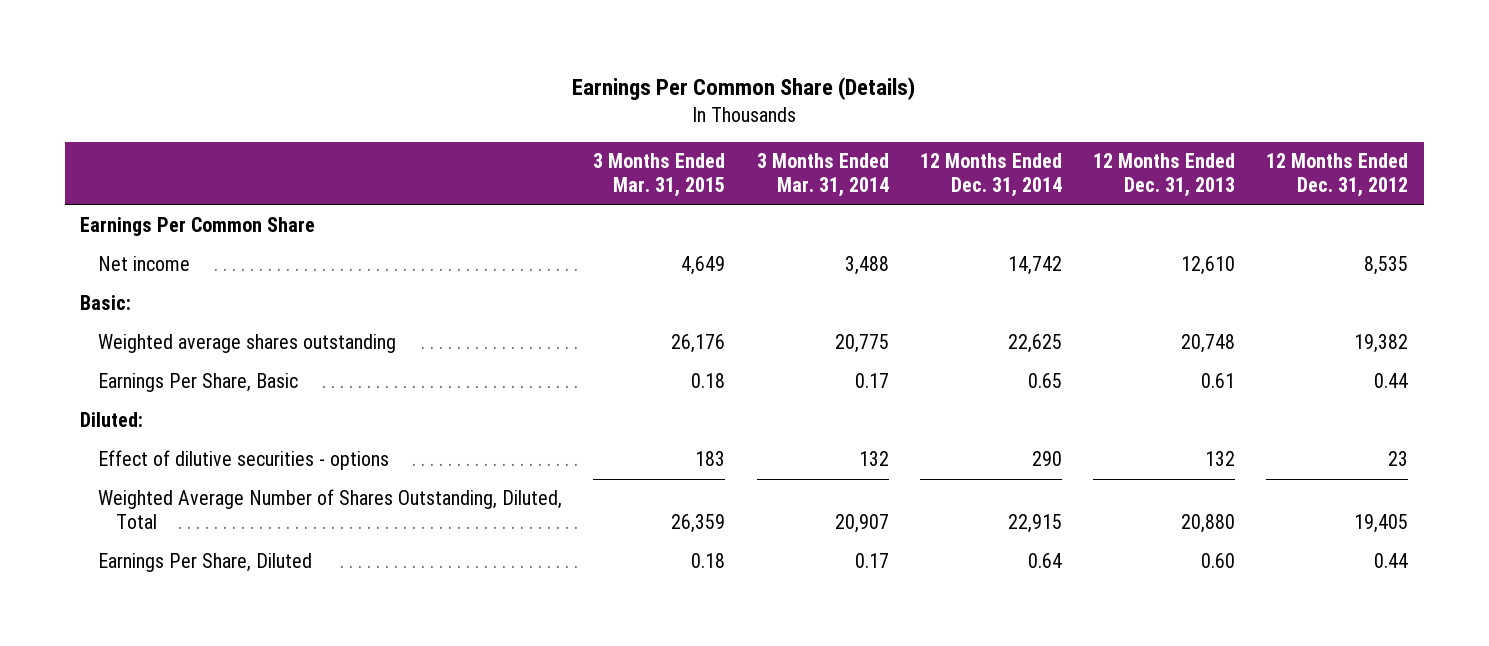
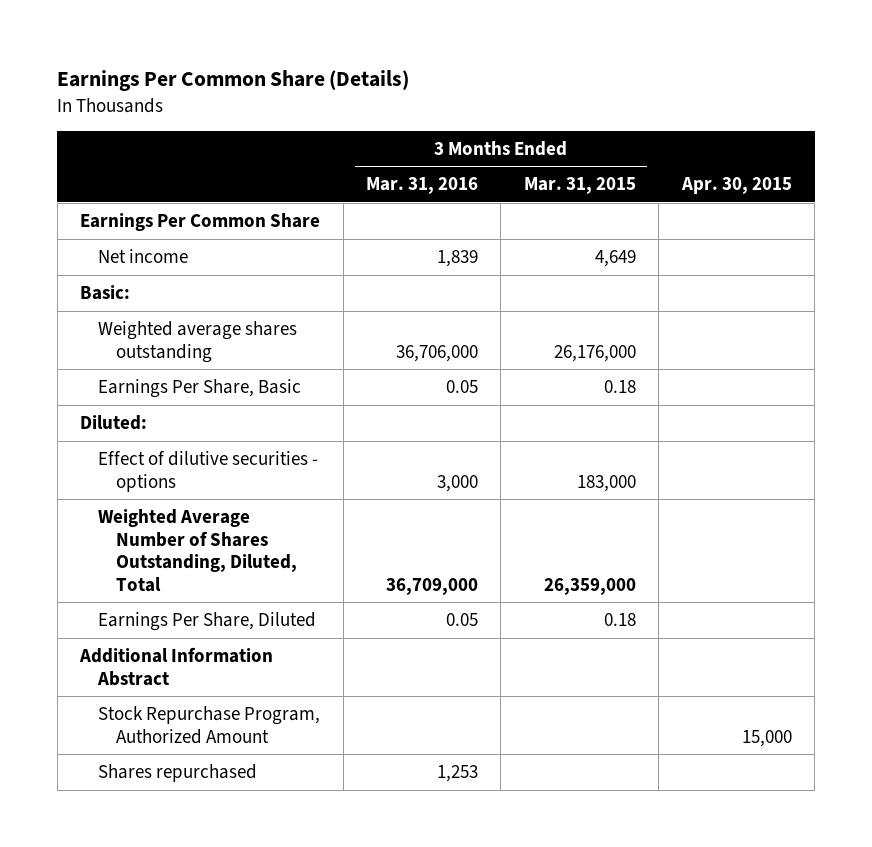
- | 3 Months Ended Mar. 31, 2015 | 3 Months Ended Mar. 31, 2014 | 12 Months Ended Dec. 31, 2014 | 12 Months Ended Dec. 31, 2013 | 12 Months Ended Dec. 31, 2012
+ | 3 Months Ended Mar. 31, 2016 | 3 Months Ended Mar. 31, 2015 | Apr. 30, 2015
- Weighted average shares outstanding | 26,176 | 20,775 | 22,625 | 20,748 | 19,382
+ Weighted average shares outstanding | 36,706,000 | 26,176,000 |
- Effect of dilutive securities - options | 183 | 132 | 290 | 132 | 23
- Weighted Average Number of Shares Outstanding, Diluted, Total | 26,359 | 20,907 | 22,915 | 20,880 | 19,405
+ Effect of dilutive securities - options | 3,000 | 183,000 |
+ Weighted Average Number of Shares Outstanding, Diluted, Total | 36,709,000 | 26,359,000 |
+ Additional Information Abstract
+ Stock Repurchase Program, Authorized Amount | | | 15,000
+ Shares repurchased | 1,253 | |

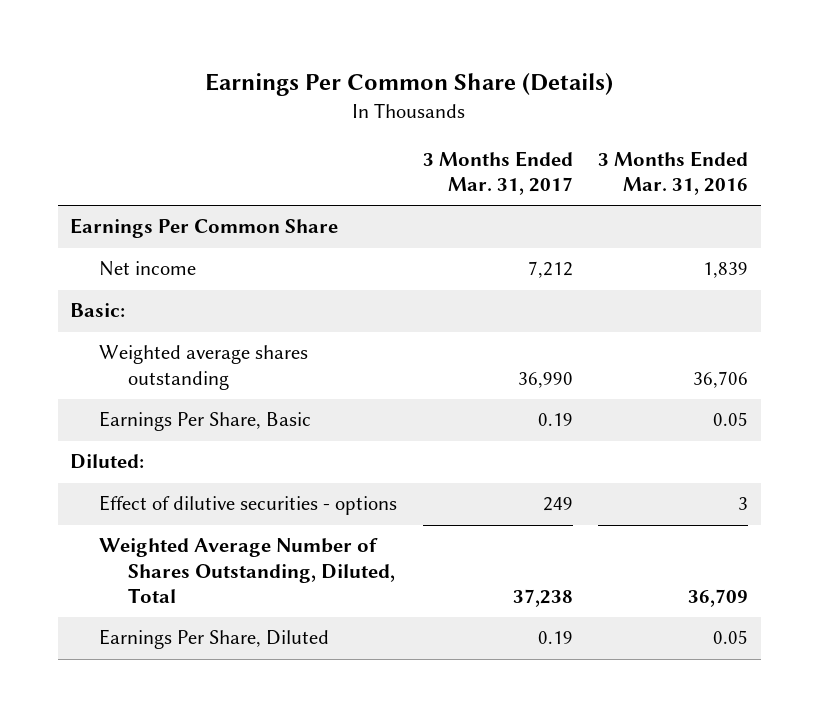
- | 3 Months Ended Mar. 31, 2016 | 3 Months Ended Mar. 31, 2015 | Apr. 30, 2015
+ | 3 Months Ended Mar. 31, 2017 | 3 Months Ended Mar. 31, 2016
- Weighted average shares outstanding | 36,706,000 | 26,176,000 |
+ Weighted average shares outstanding | 36,990 | 36,706
- Effect of dilutive securities - options | 3,000 | 183,000 |
- Weighted Average Number of Shares Outstanding, Diluted, Total | 36,709,000 | 26,359,000 |
+ Effect of dilutive securities - options | 249 | 3
+ Weighted Average Number of Shares Outstanding, Diluted, Total | 37,238 | 36,709
- Additional Information Abstract
- Stock Repurchase Program, Authorized Amount | | | 15,000
- Shares repurchased | 1,253 | |

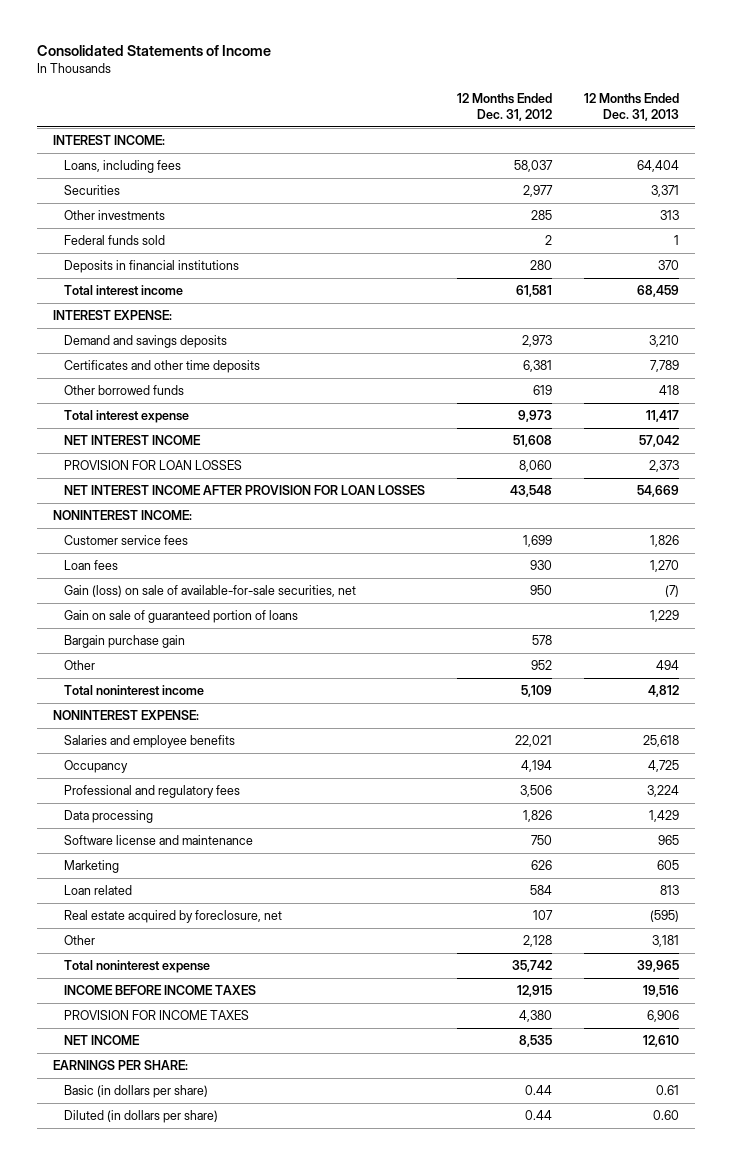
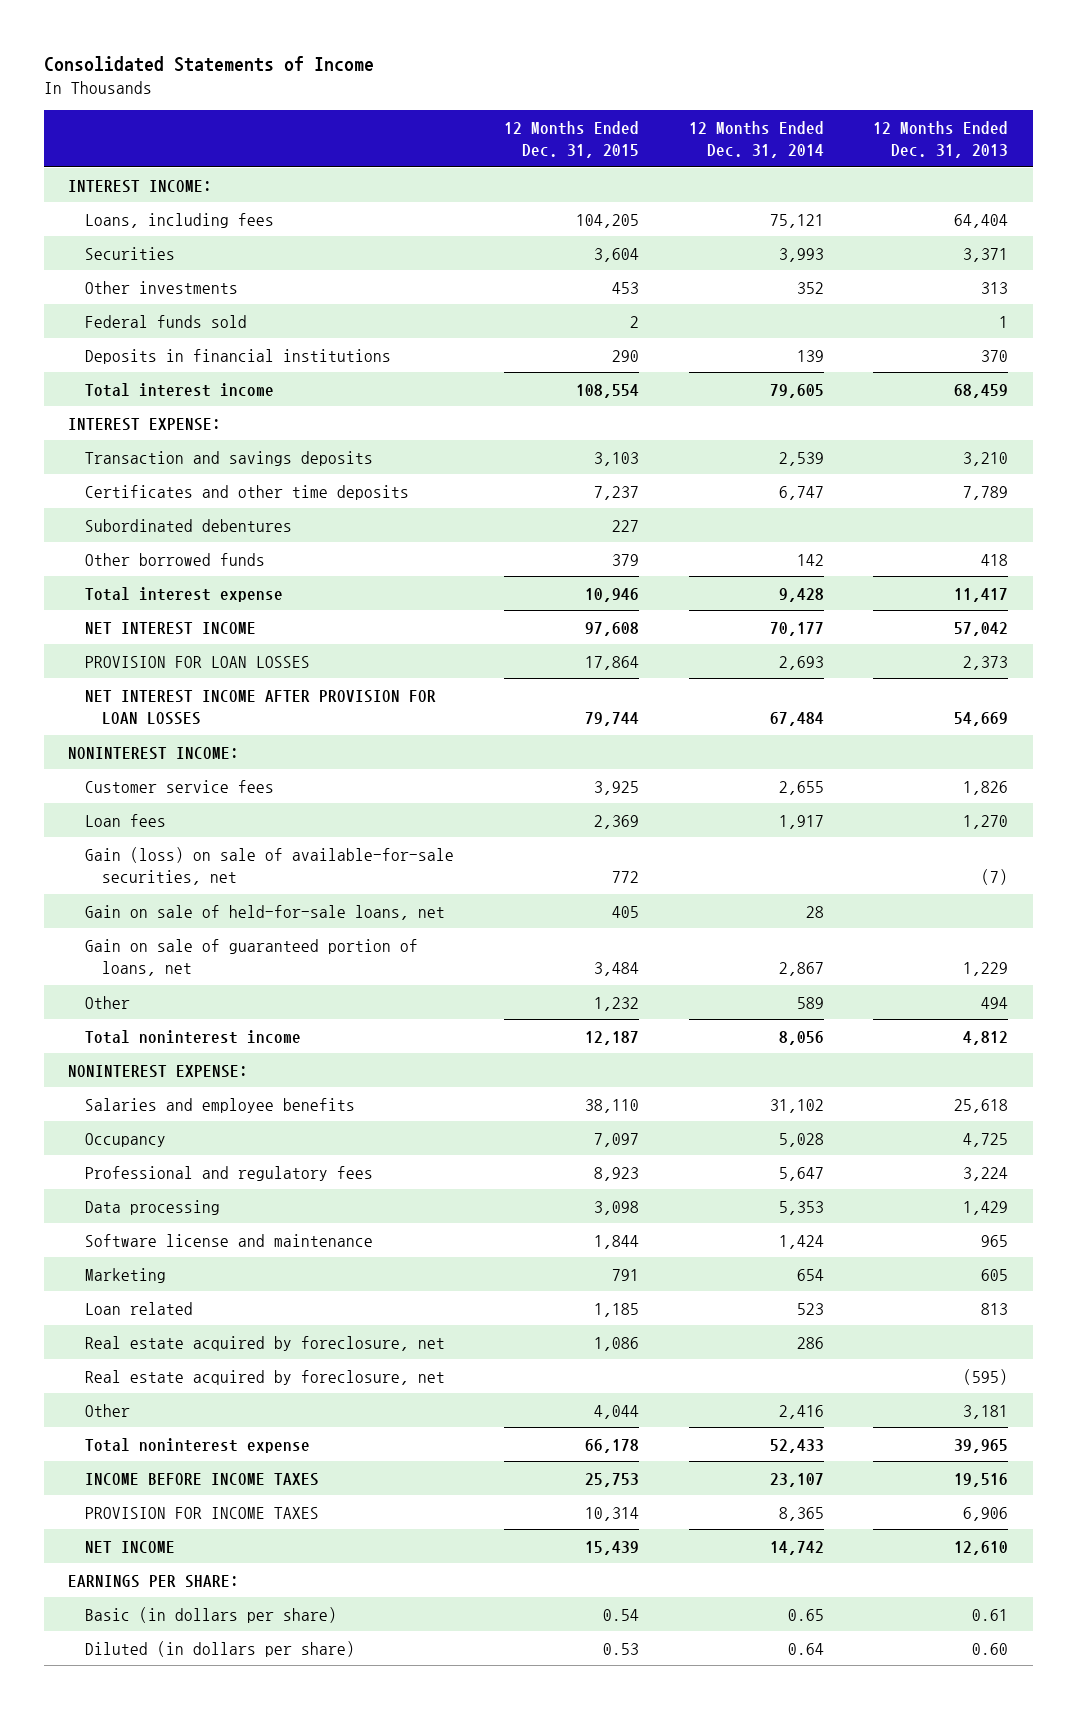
- | 12 Months Ended Dec. 31, 2012 | 12 Months Ended Dec. 31, 2013
+ | 12 Months Ended Dec. 31, 2015 | 12 Months Ended Dec. 31, 2014 | 12 Months Ended Dec. 31, 2013
- Demand and savings deposits | 2,973 | 3,210
+ Transaction and savings deposits | 3,103 | 2,539 | 3,210
+ Subordinated debentures | 227 | |
- Gain on sale of guaranteed portion of loans | | 1,229
- Bargain purchase gain | 578 |
+ Gain on sale of held-for-sale loans, net | 405 | 28 |
+ Gain on sale of guaranteed portion of loans, net | 3,484 | 2,867 | 1,229
+ Real estate acquired by foreclosure, net | 1,086 | 286 |

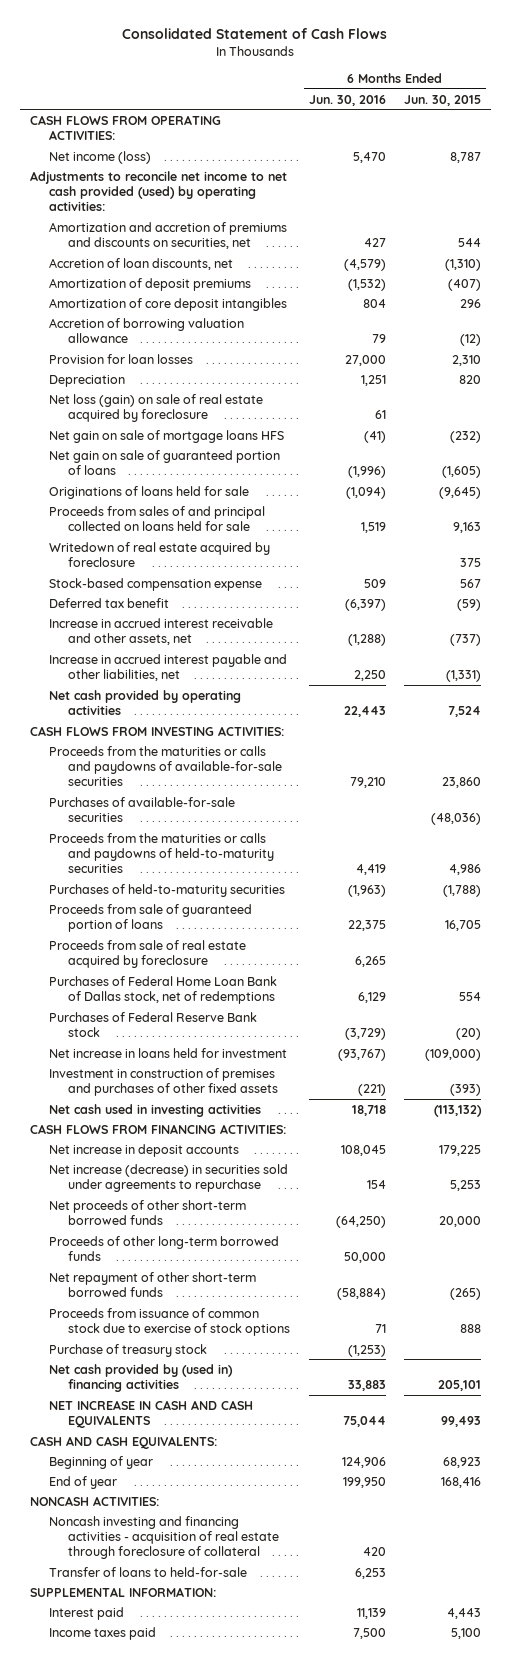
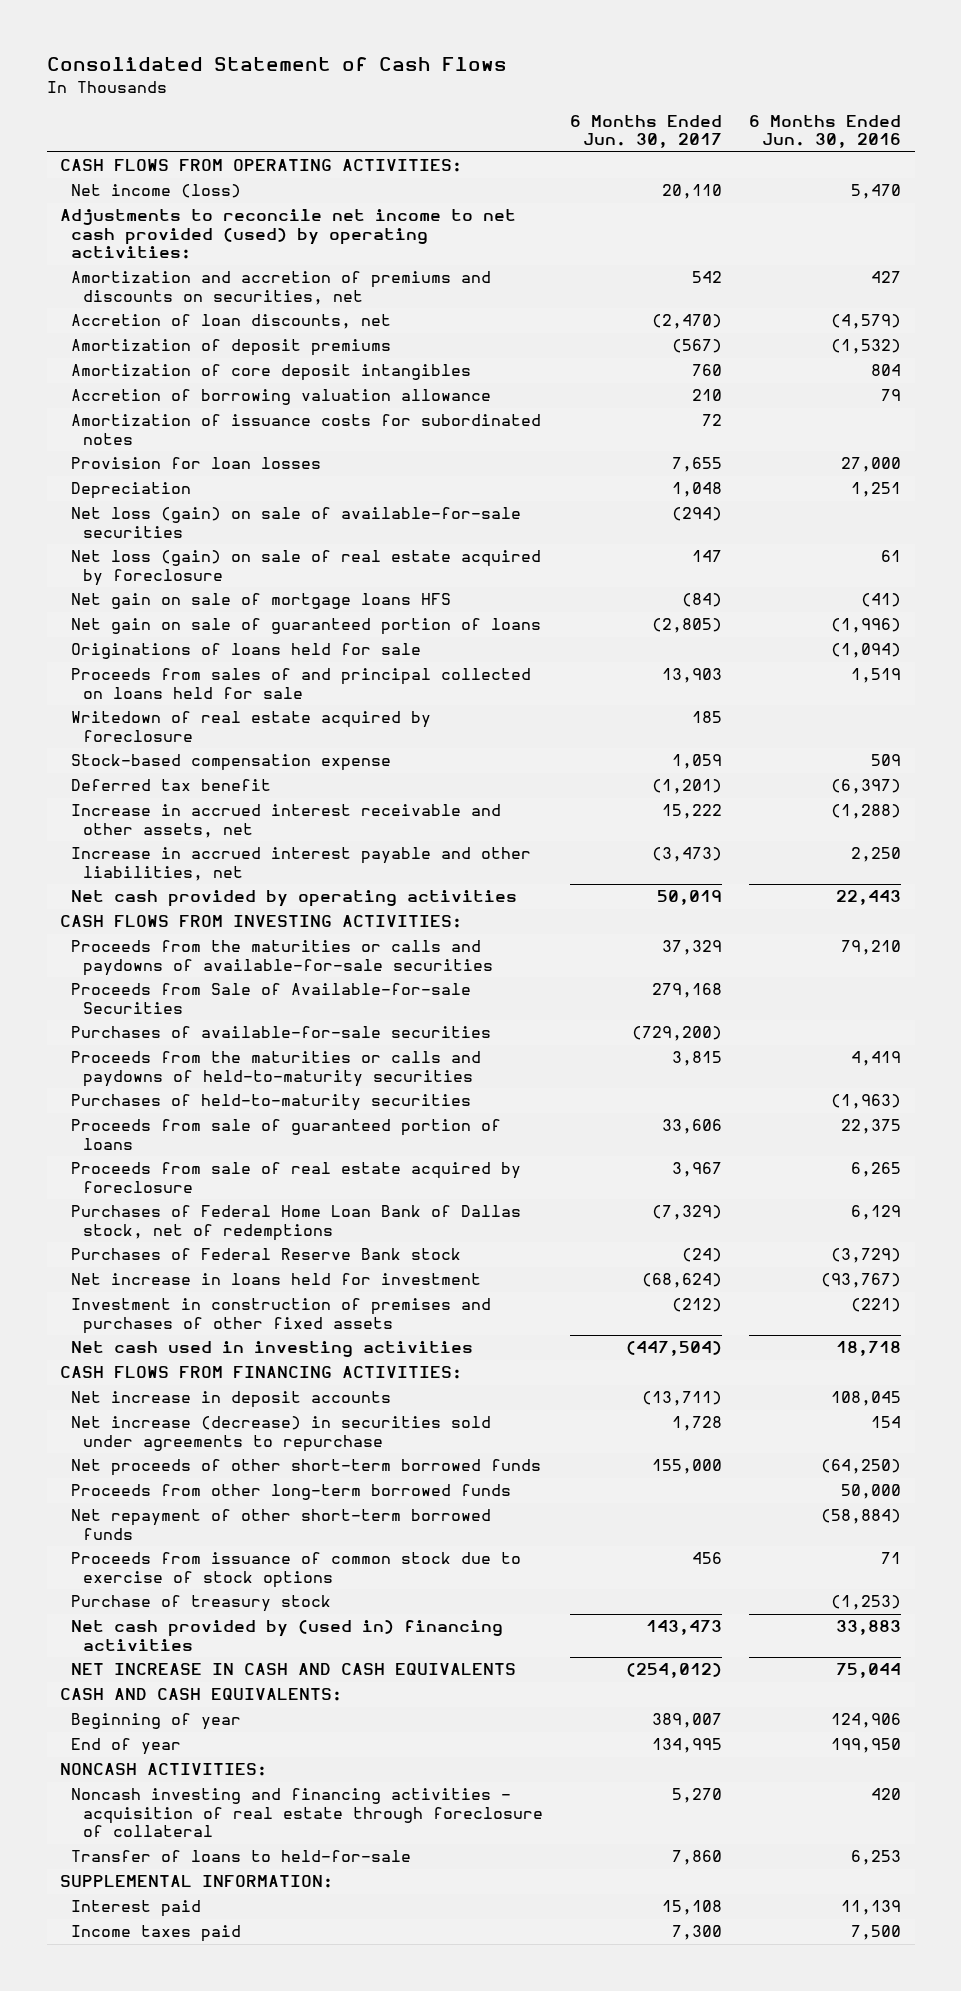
- | 6 Months Ended Jun. 30, 2016 | 6 Months Ended Jun. 30, 2015
+ | 6 Months Ended Jun. 30, 2017 | 6 Months Ended Jun. 30, 2016
+ Amortization of issuance costs for subordinated notes | 72 |
+ Net loss (gain) on sale of available-for-sale securities | (294) |
+ Proceeds from Sale of Available-for-sale Securities | 279,168 |
- Proceeds of other long-term borrowed funds | 50,000 |
+ Proceeds from other long-term borrowed funds | | 50,000

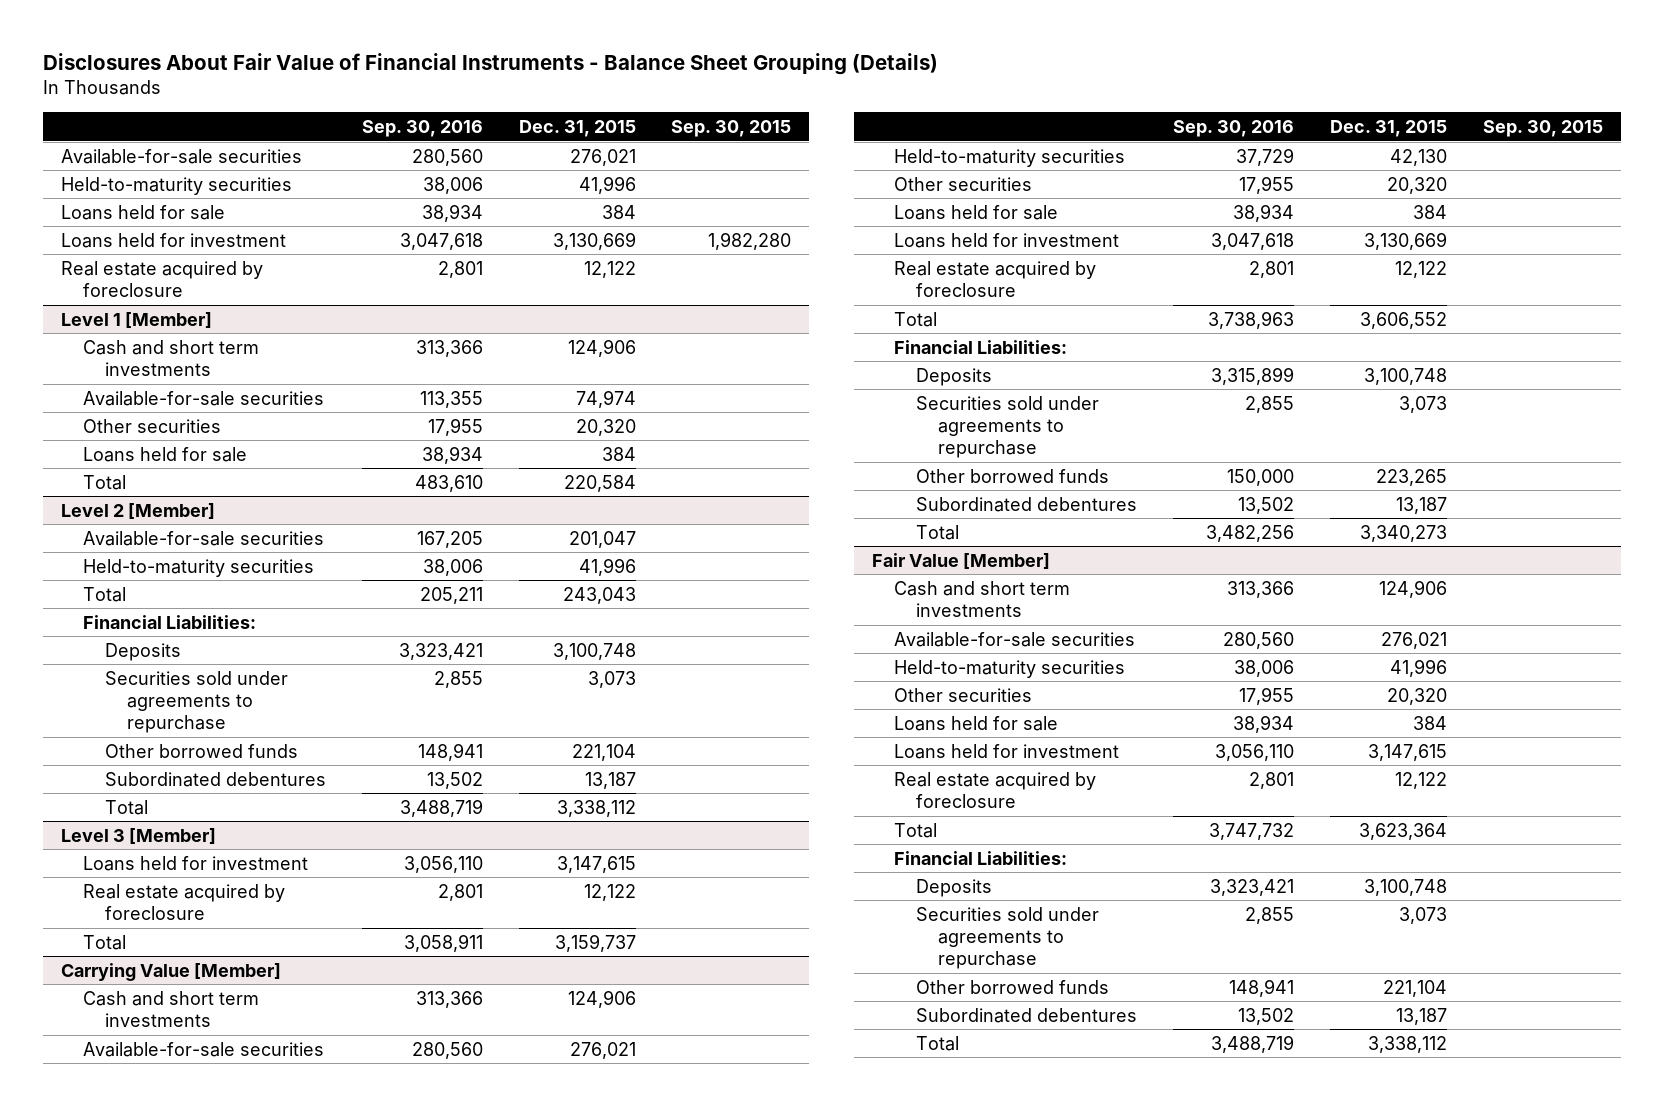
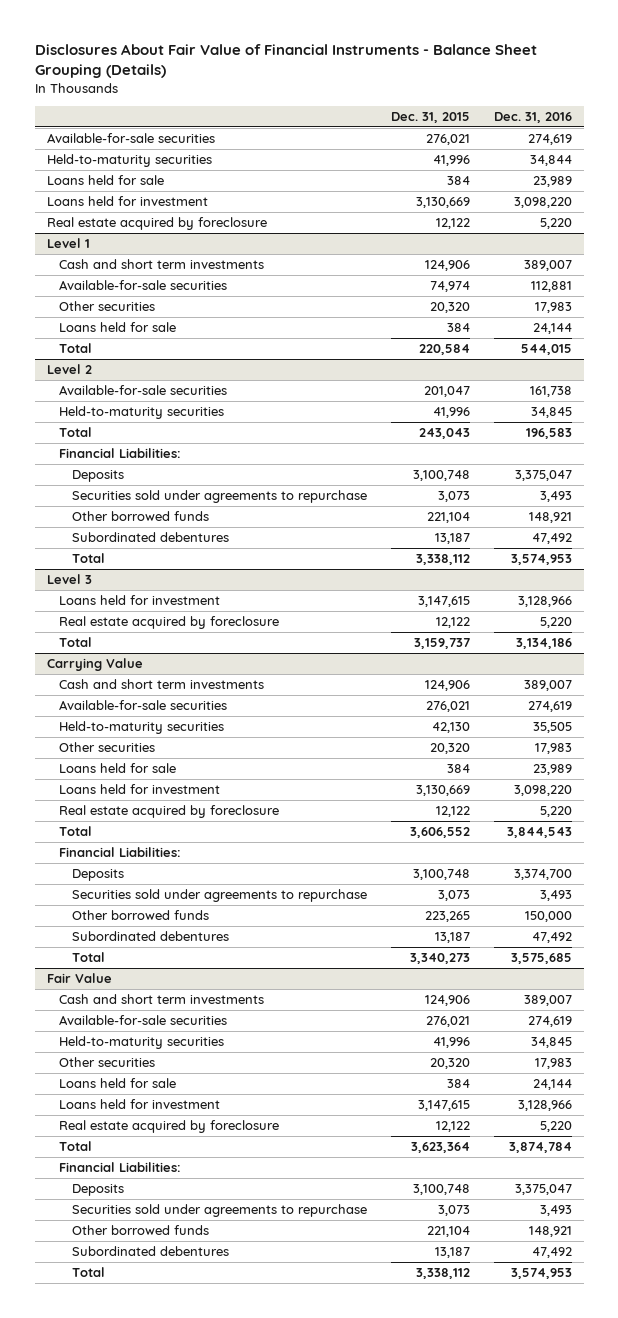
- | Sep. 30, 2016 | Dec. 31, 2015 | Sep. 30, 2015
+ | Dec. 31, 2015 | Dec. 31, 2016
- Level 1 [Member]
+ Level 1
- Level 2 [Member]
+ Level 2
- Level 3 [Member]
+ Level 3
- Carrying Value [Member]
+ Carrying Value
- Fair Value [Member]
+ Fair Value

